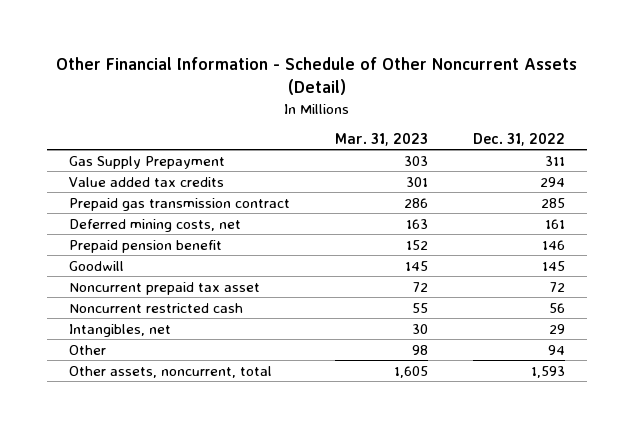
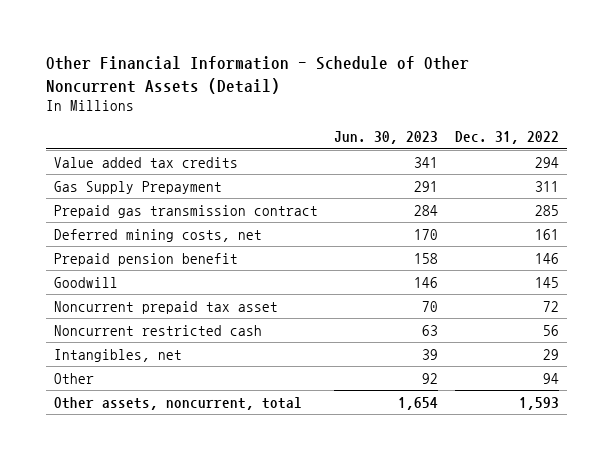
- | Mar. 31, 2023 | Dec. 31, 2022
+ | Jun. 30, 2023 | Dec. 31, 2022
moved down: Gas Supply Prepayment | 291 | 311

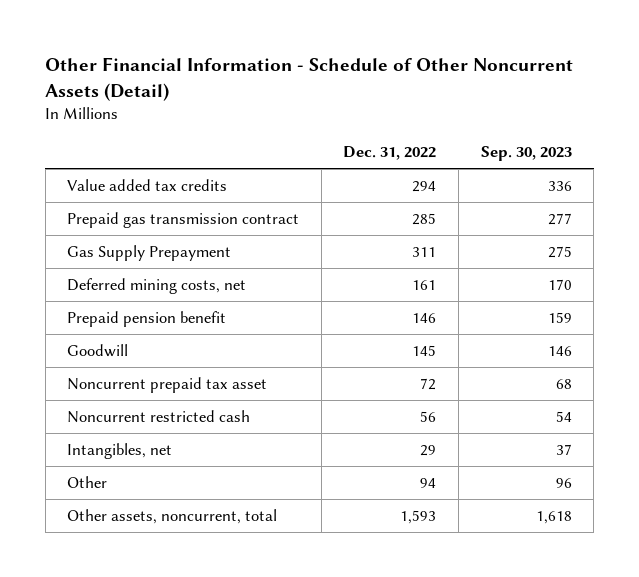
- | Jun. 30, 2023 | Dec. 31, 2022
+ | Dec. 31, 2022 | Sep. 30, 2023
moved down: Gas Supply Prepayment | 311 | 275

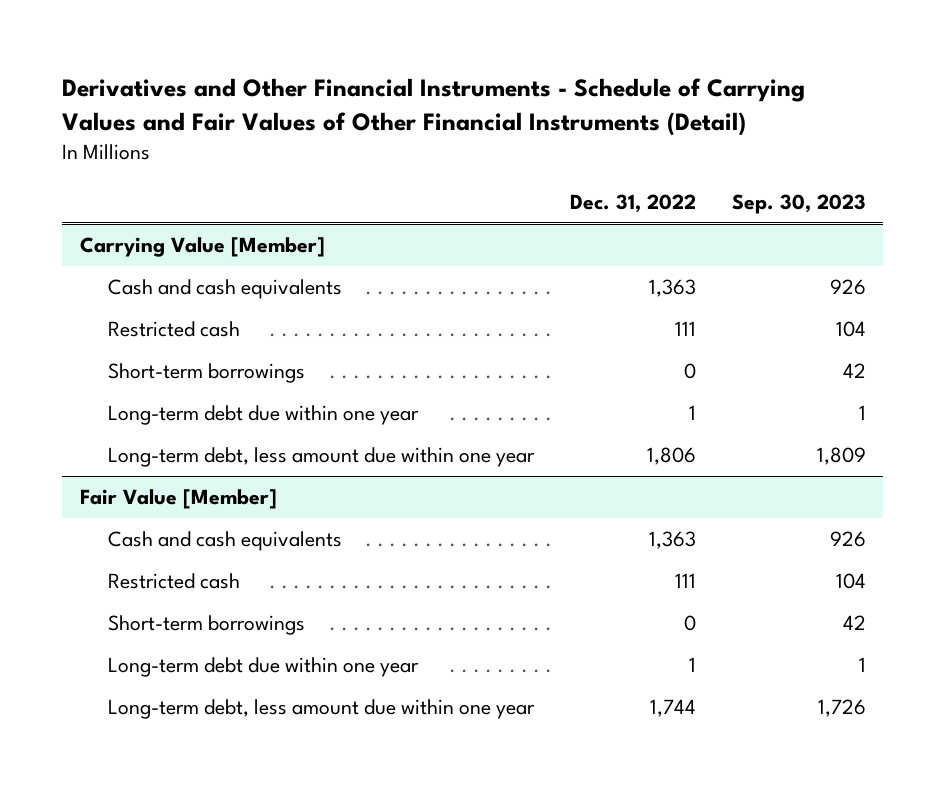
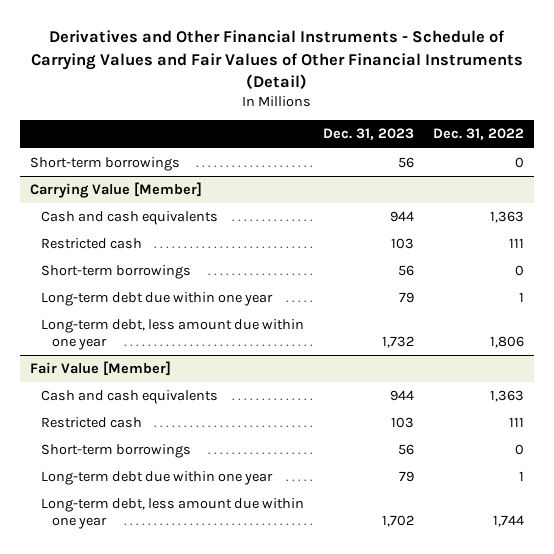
- | Dec. 31, 2022 | Sep. 30, 2023
+ | Dec. 31, 2023 | Dec. 31, 2022
+ Short-term borrowings | 56 | 0

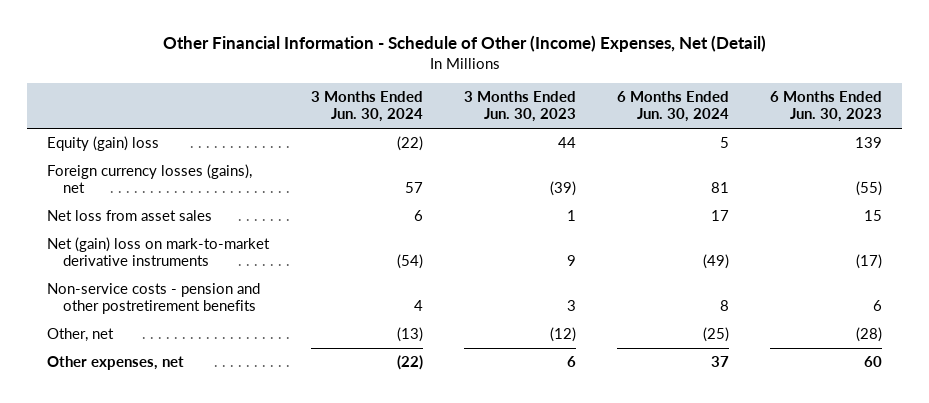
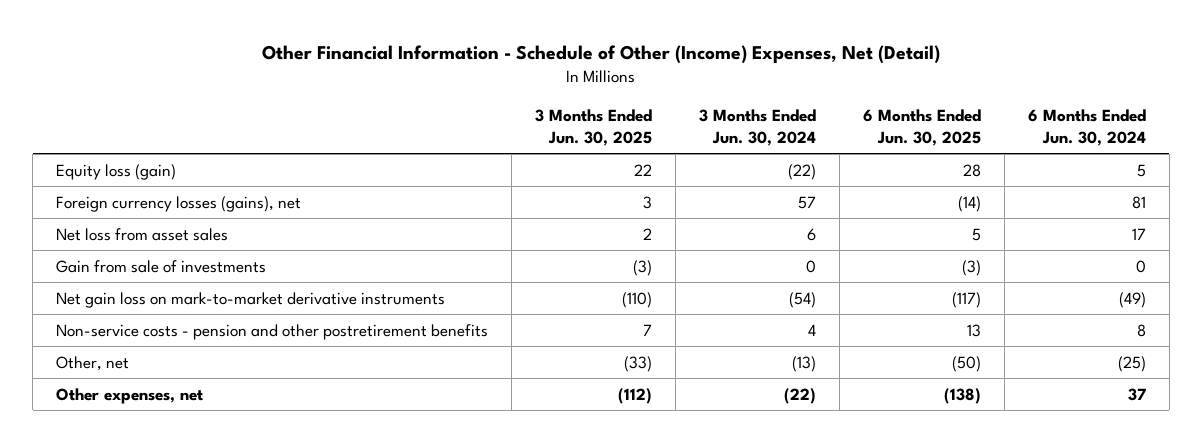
- | 3 Months Ended Jun. 30, 2024 | 3 Months Ended Jun. 30, 2023 | 6 Months Ended Jun. 30, 2024 | 6 Months Ended Jun. 30, 2023
+ | 3 Months Ended Jun. 30, 2025 | 3 Months Ended Jun. 30, 2024 | 6 Months Ended Jun. 30, 2025 | 6 Months Ended Jun. 30, 2024
- Equity (gain) loss | (22) | 44 | 5 | 139
+ Equity loss (gain) | 22 | (22) | 28 | 5
- Net (gain) loss on mark-to-market derivative instruments | (54) | 9 | (49) | (17)
+ Gain from sale of investments | (3) | 0 | (3) | 0
+ Net gain loss on mark-to-market derivative instruments | (110) | (54) | (117) | (49)

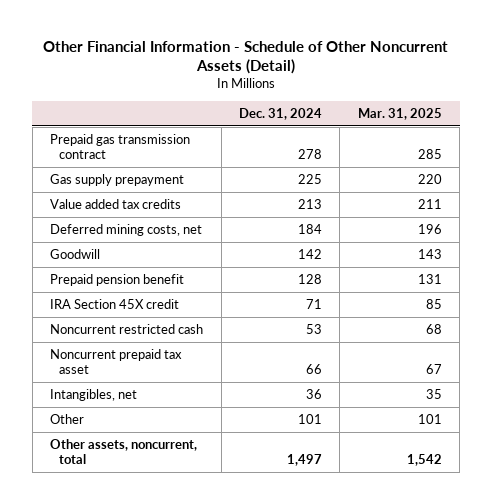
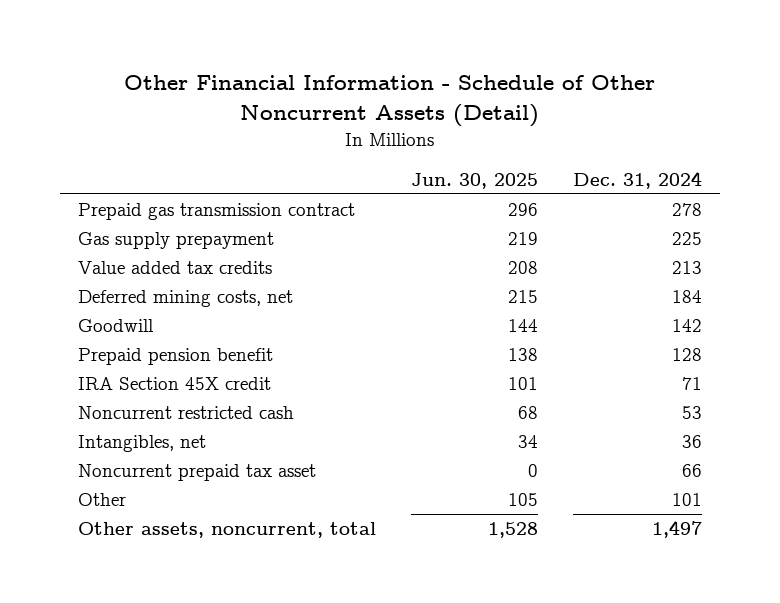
- | Dec. 31, 2024 | Mar. 31, 2025
+ | Jun. 30, 2025 | Dec. 31, 2024
moved down: Noncurrent prepaid tax asset | 0 | 66

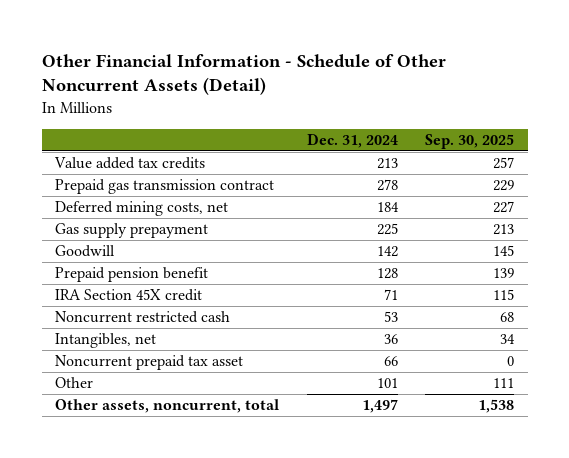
- | Jun. 30, 2025 | Dec. 31, 2024
+ | Dec. 31, 2024 | Sep. 30, 2025
moved down: Prepaid gas transmission contract | 278 | 229
moved down: Gas supply prepayment | 225 | 213

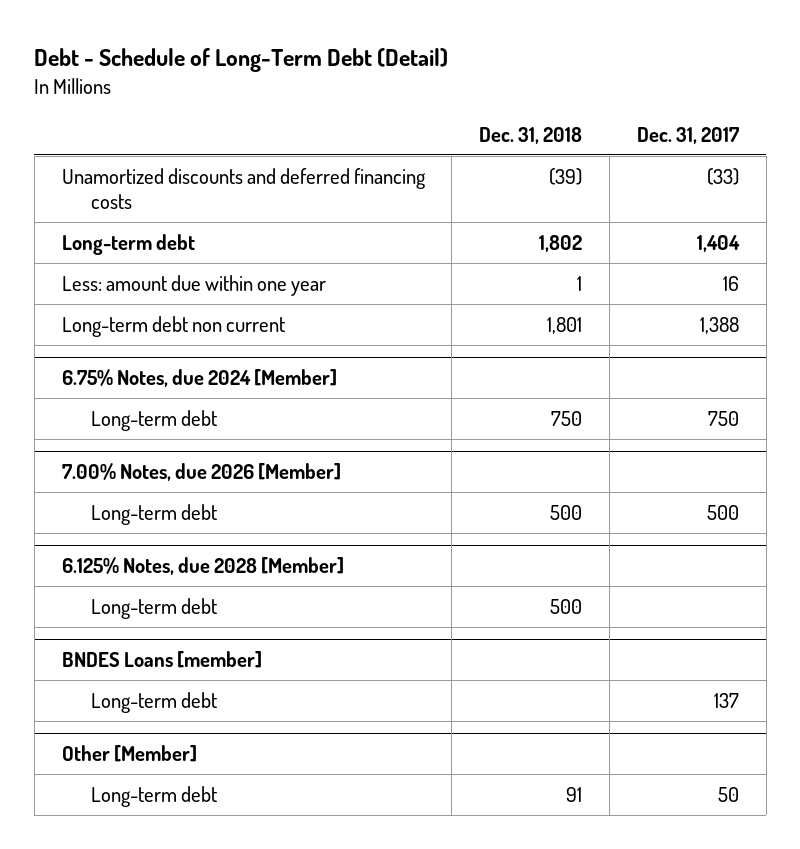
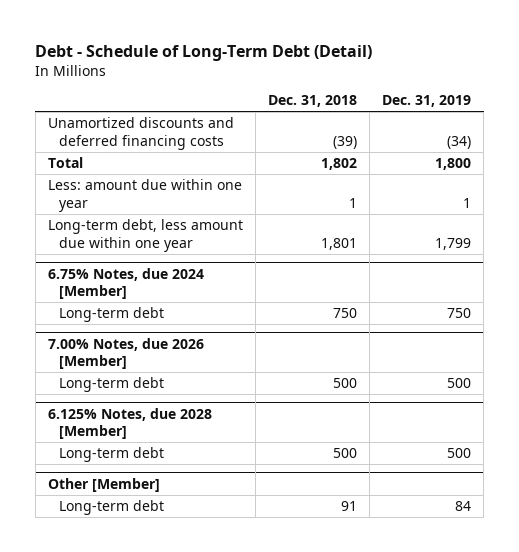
- | Dec. 31, 2018 | Dec. 31, 2017
+ | Dec. 31, 2018 | Dec. 31, 2019
- Long-term debt | 1,802 | 1,404
+ Total | 1,802 | 1,800
- Long-term debt non current | 1,801 | 1,388
+ Long-term debt, less amount due within one year | 1,801 | 1,799
- BNDES Loans [member]
- Long-term debt | | 137

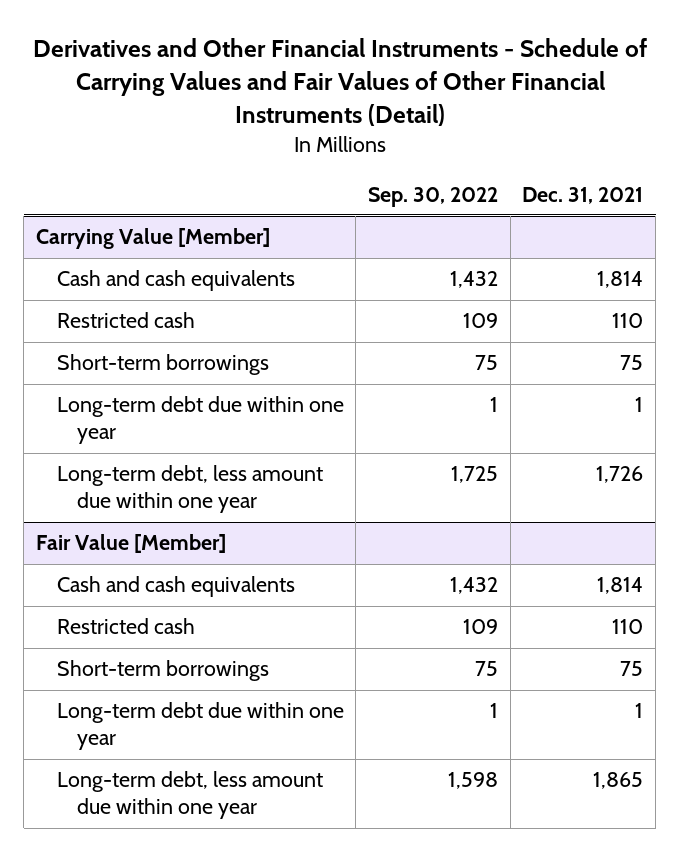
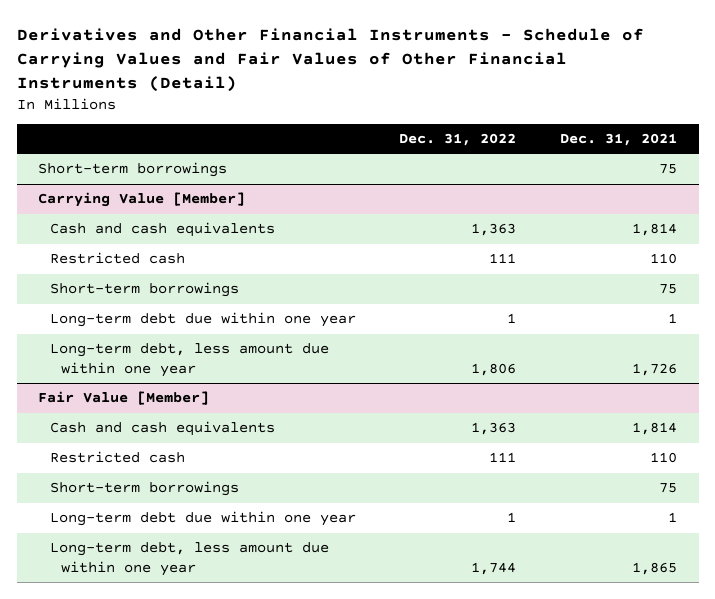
- | Sep. 30, 2022 | Dec. 31, 2021
+ | Dec. 31, 2022 | Dec. 31, 2021
+ Short-term borrowings | | 75

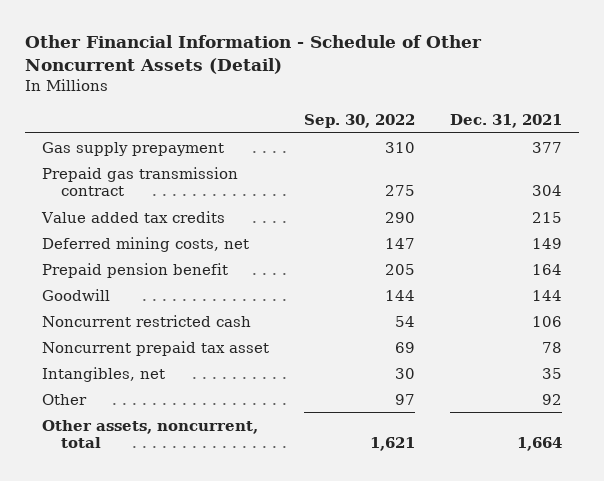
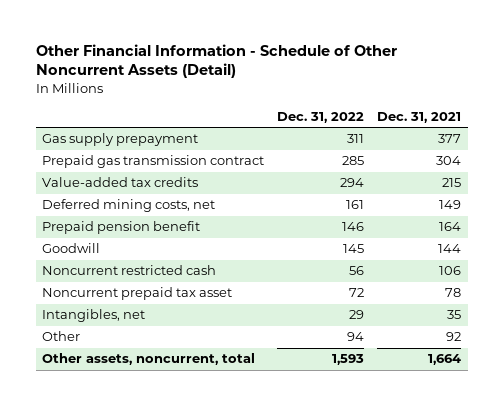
- | Sep. 30, 2022 | Dec. 31, 2021
+ | Dec. 31, 2022 | Dec. 31, 2021
- Value added tax credits | 290 | 215
+ Value-added tax credits | 294 | 215

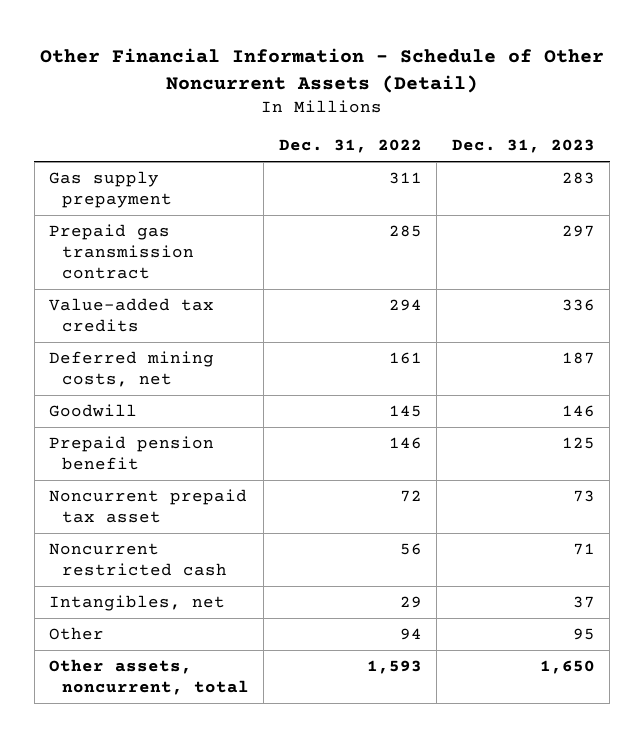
- | Dec. 31, 2022 | Dec. 31, 2021
+ | Dec. 31, 2022 | Dec. 31, 2023
moved down: Prepaid pension benefit | 146 | 125
moved down: Noncurrent restricted cash | 56 | 71

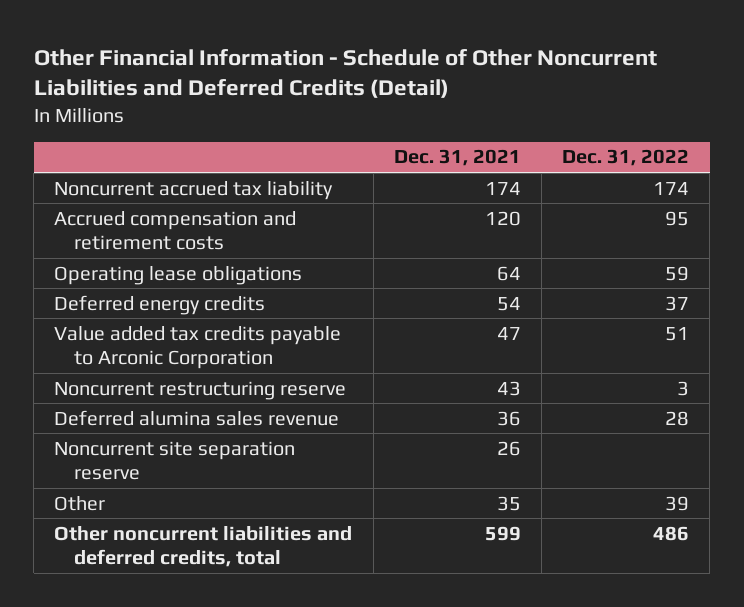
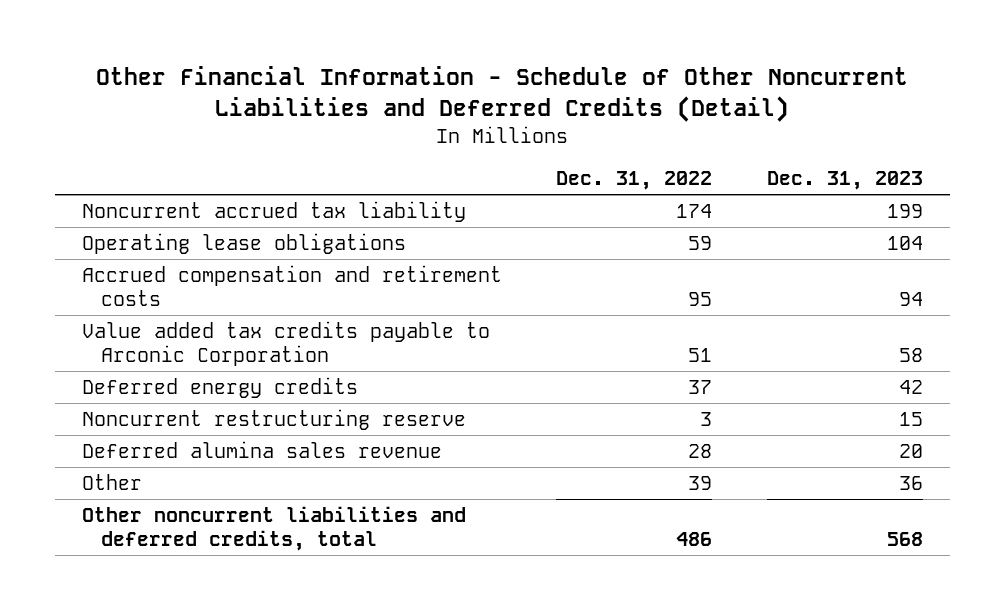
- | Dec. 31, 2021 | Dec. 31, 2022
+ | Dec. 31, 2022 | Dec. 31, 2023
moved down: Accrued compensation and retirement costs | 95 | 94
moved down: Deferred energy credits | 37 | 42
- Noncurrent site separation reserve | 26 |

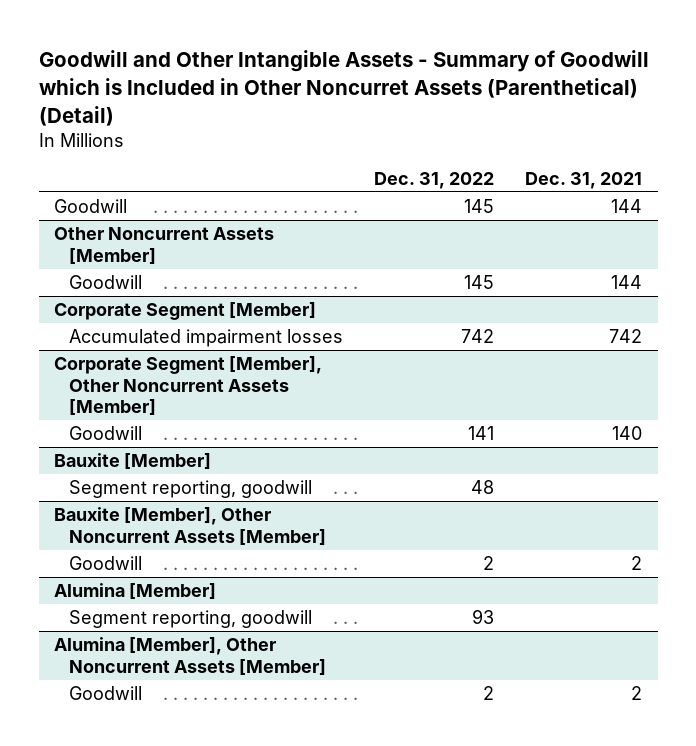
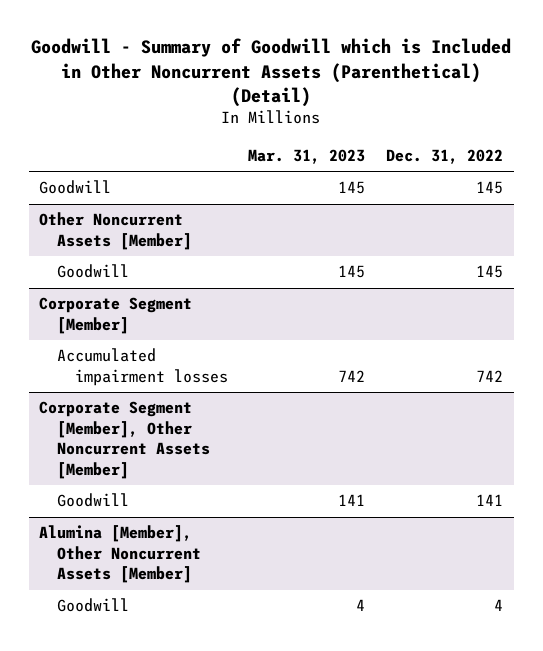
- Goodwill and Other Intangible Assets - Summary of Goodwill which is Included in Other Noncurret Assets (Parenthetical) (Detail)
+ Goodwill - Summary of Goodwill which is Included in Other Noncurrent Assets (Parenthetical) (Detail)
- | Dec. 31, 2022 | Dec. 31, 2021
+ | Mar. 31, 2023 | Dec. 31, 2022
- Bauxite [Member]
- Segment reporting, goodwill | 48 |
- Bauxite [Member], Other Noncurrent Assets [Member]
- Goodwill | 2 | 2
- Alumina [Member]
- Segment reporting, goodwill | 93 |
@ Alumina [Member], Other Noncurrent Assets [Member]
- Goodwill | 2 | 2
+ Goodwill | 4 | 4

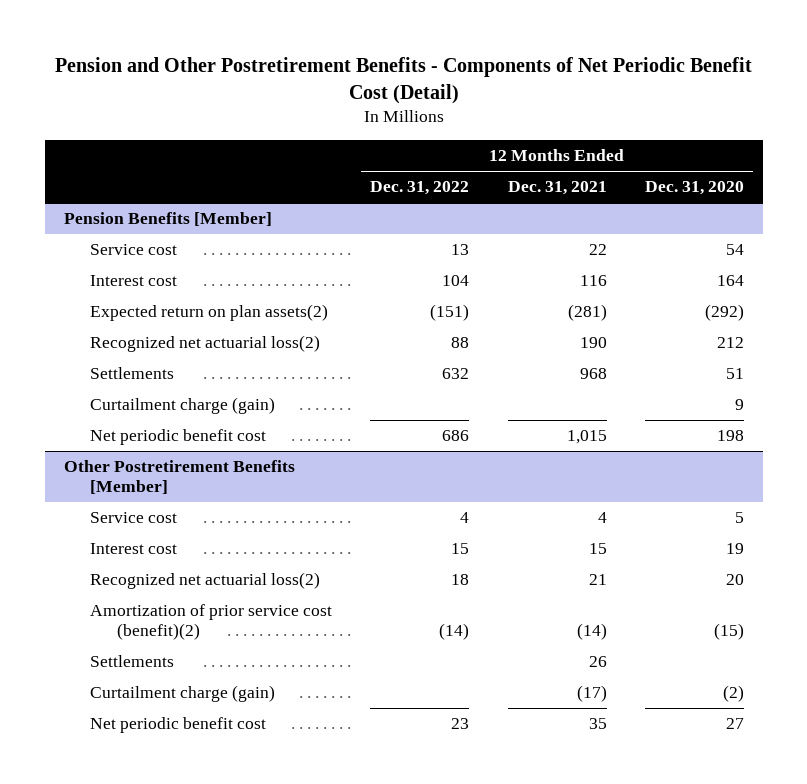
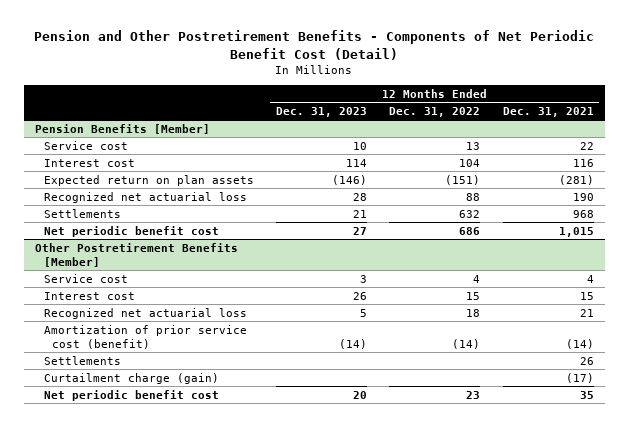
- | 12 Months Ended Dec. 31, 2022 | 12 Months Ended Dec. 31, 2021 | 12 Months Ended Dec. 31, 2020
+ | 12 Months Ended Dec. 31, 2023 | 12 Months Ended Dec. 31, 2022 | 12 Months Ended Dec. 31, 2021
@ Pension Benefits [Member]
- Expected return on plan assets(2) | (151) | (281) | (292)
- Recognized net actuarial loss(2) | 88 | 190 | 212
+ Expected return on plan assets | (146) | (151) | (281)
+ Recognized net actuarial loss | 28 | 88 | 190
- Curtailment charge (gain) | | | 9
@ Other Postretirement Benefits [Member]
- Recognized net actuarial loss(2) | 18 | 21 | 20
- Amortization of prior service cost (benefit)(2) | (14) | (14) | (15)
+ Recognized net actuarial loss | 5 | 18 | 21
+ Amortization of prior service cost (benefit) | (14) | (14) | (14)

